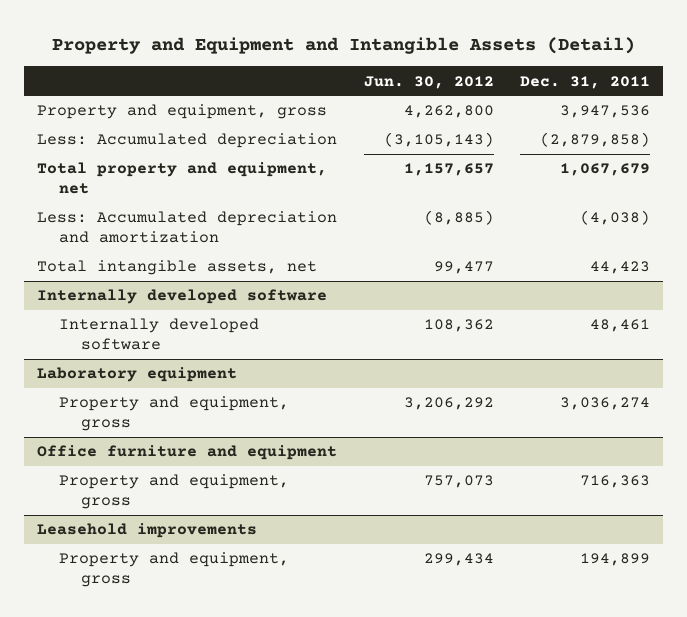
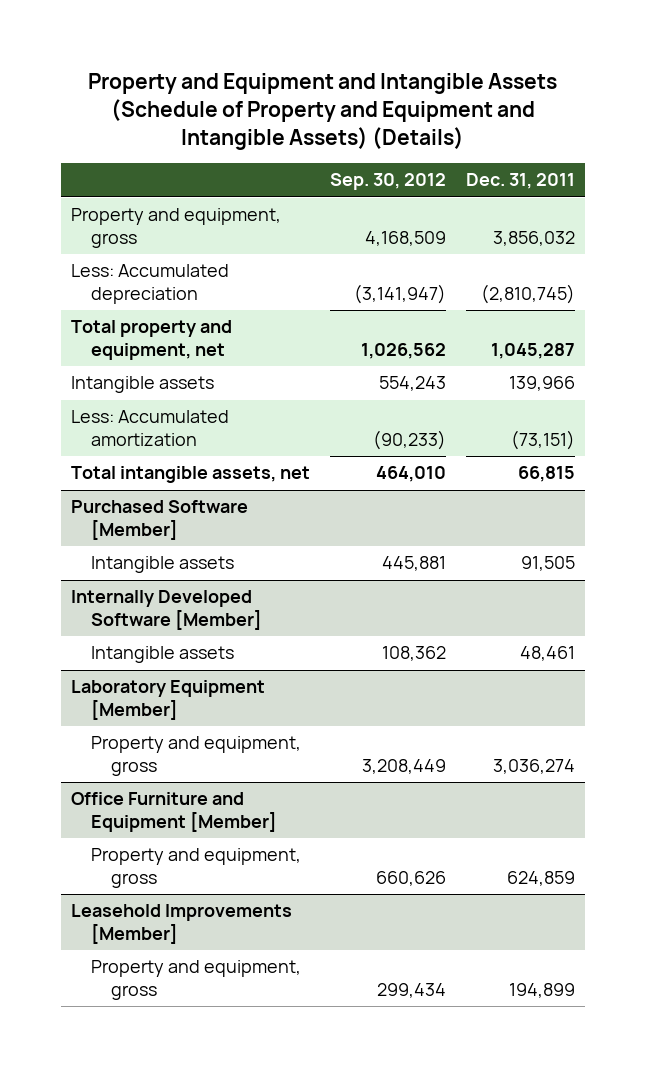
- Property and Equipment and Intangible Assets (Detail)
+ Property and Equipment and Intangible Assets (Schedule of Property and Equipment and Intangible Assets) (Details)
- | Jun. 30, 2012 | Dec. 31, 2011
+ | Sep. 30, 2012 | Dec. 31, 2011
- Property and equipment, gross | 4,262,800 | 3,947,536
- Less: Accumulated depreciation | (3,105,143) | (2,879,858)
- Total property and equipment, net | 1,157,657 | 1,067,679
- Less: Accumulated depreciation and amortization | (8,885) | (4,038)
- Total intangible assets, net | 99,477 | 44,423
- Internally developed software
- Internally developed software | 108,362 | 48,461
- Laboratory equipment
+ Property and equipment, gross | 4,168,509 | 3,856,032
+ Less: Accumulated depreciation | (3,141,947) | (2,810,745)
+ Total property and equipment, net | 1,026,562 | 1,045,287
+ Intangible assets | 554,243 | 139,966
+ Less: Accumulated amortization | (90,233) | (73,151)
+ Total intangible assets, net | 464,010 | 66,815
+ Purchased Software [Member]
+ Intangible assets | 445,881 | 91,505
+ Internally Developed Software [Member]
+ Intangible assets | 108,362 | 48,461
+ Laboratory Equipment [Member]
- Office furniture and equipment
- Property and equipment, gross | 757,073 | 716,363
- Leasehold improvements
+ Office Furniture and Equipment [Member]
+ Property and equipment, gross | 660,626 | 624,859
+ Leasehold Improvements [Member]

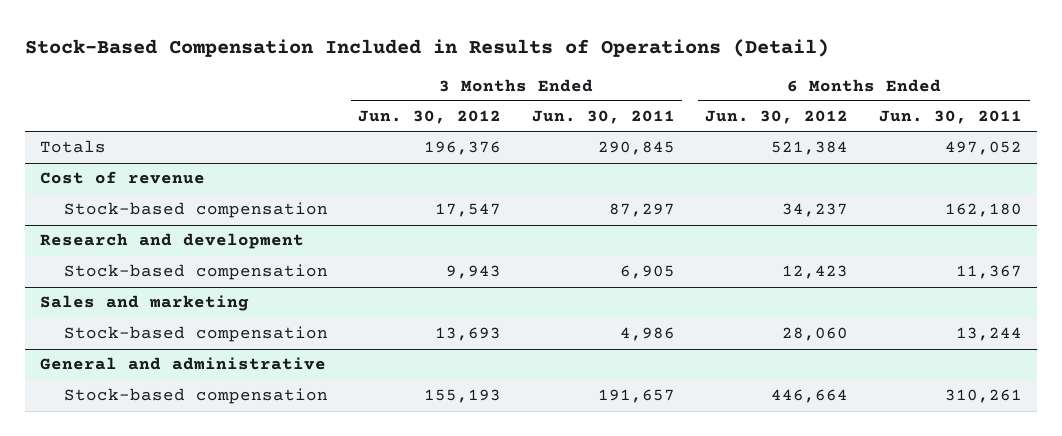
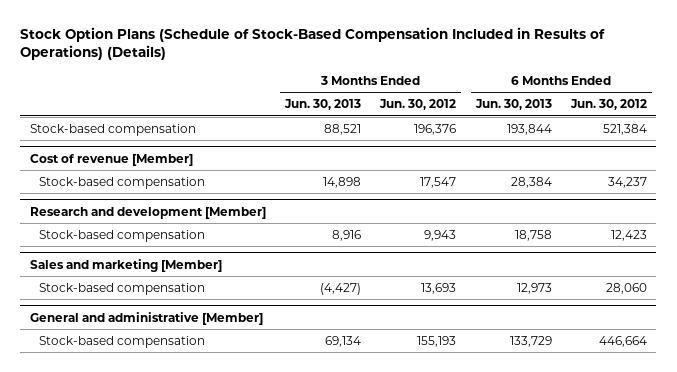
- Stock-Based Compensation Included in Results of Operations (Detail)
+ Stock Option Plans (Schedule of Stock-Based Compensation Included in Results of Operations) (Details)
- | 3 Months Ended Jun. 30, 2012 | 3 Months Ended Jun. 30, 2011 | 6 Months Ended Jun. 30, 2012 | 6 Months Ended Jun. 30, 2011
+ | 3 Months Ended Jun. 30, 2013 | 3 Months Ended Jun. 30, 2012 | 6 Months Ended Jun. 30, 2013 | 6 Months Ended Jun. 30, 2012
- Totals | 196,376 | 290,845 | 521,384 | 497,052
- Cost of revenue
+ Stock-based compensation | 88,521 | 196,376 | 193,844 | 521,384
+ Cost of revenue [Member]
- Research and development
+ Research and development [Member]
- Sales and marketing
+ Sales and marketing [Member]
- General and administrative
+ General and administrative [Member]

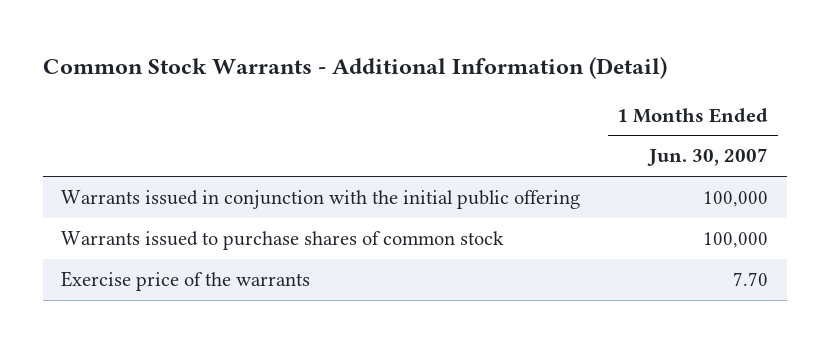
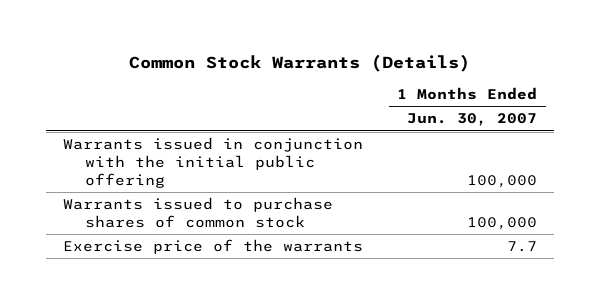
- Common Stock Warrants - Additional Information (Detail)
+ Common Stock Warrants (Details)
- Exercise price of the warrants | 7.70
+ Exercise price of the warrants | 7.7

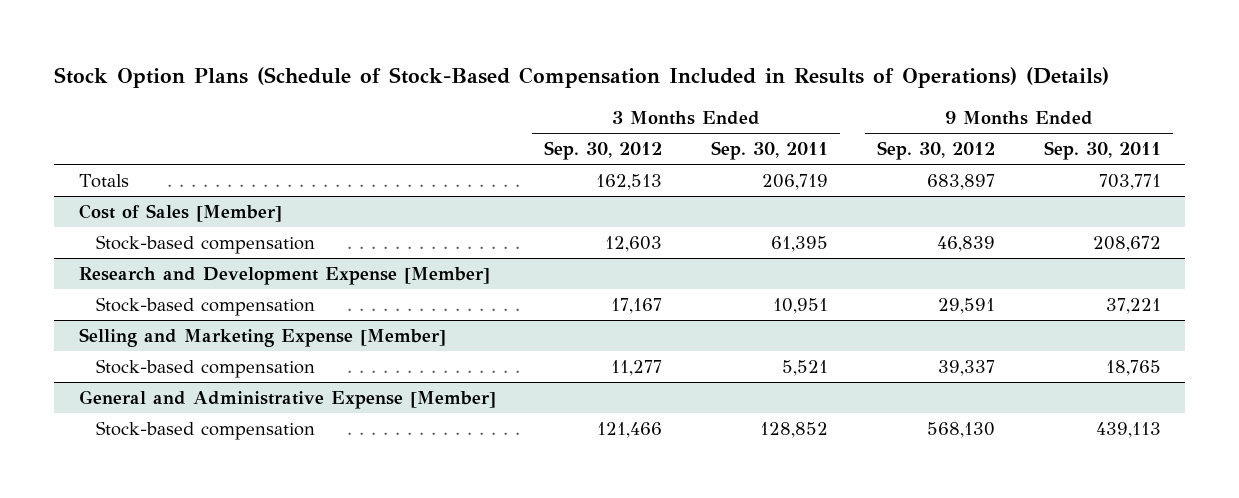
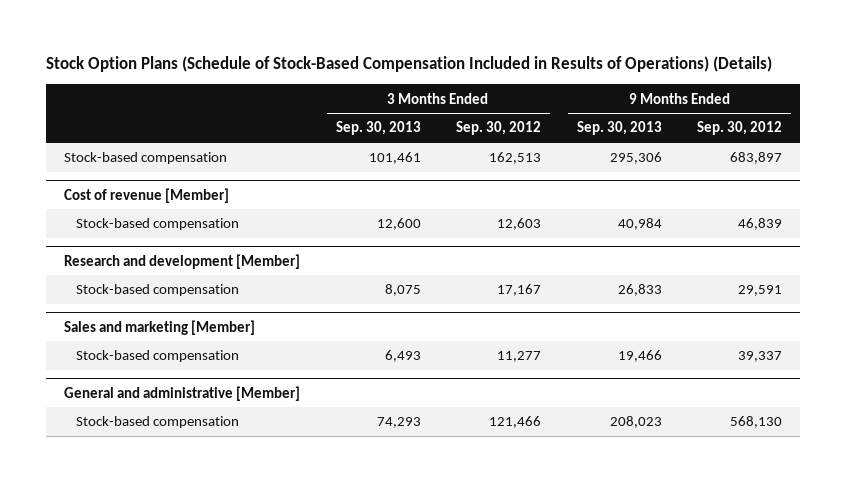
- | 3 Months Ended Sep. 30, 2012 | 3 Months Ended Sep. 30, 2011 | 9 Months Ended Sep. 30, 2012 | 9 Months Ended Sep. 30, 2011
+ | 3 Months Ended Sep. 30, 2013 | 3 Months Ended Sep. 30, 2012 | 9 Months Ended Sep. 30, 2013 | 9 Months Ended Sep. 30, 2012
- Totals | 162,513 | 206,719 | 683,897 | 703,771
- Cost of Sales [Member]
+ Stock-based compensation | 101,461 | 162,513 | 295,306 | 683,897
+ Cost of revenue [Member]
- Research and Development Expense [Member]
+ Research and development [Member]
- Selling and Marketing Expense [Member]
+ Sales and marketing [Member]
- General and Administrative Expense [Member]
+ General and administrative [Member]

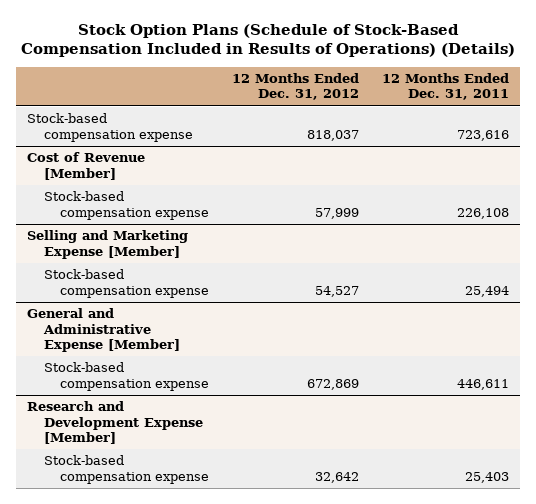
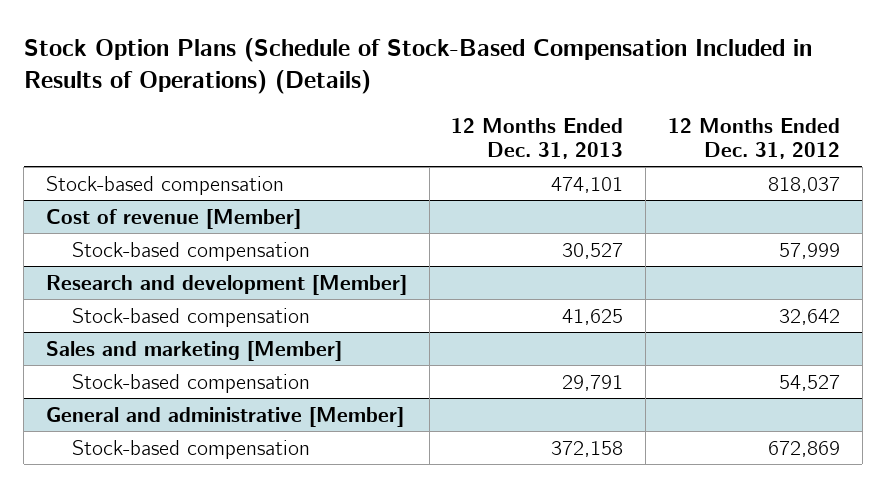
- | 12 Months Ended Dec. 31, 2012 | 12 Months Ended Dec. 31, 2011
+ | 12 Months Ended Dec. 31, 2013 | 12 Months Ended Dec. 31, 2012
- Stock-based compensation expense | 818,037 | 723,616
- Cost of Revenue [Member]
- Stock-based compensation expense | 57,999 | 226,108
- Selling and Marketing Expense [Member]
- Stock-based compensation expense | 54,527 | 25,494
- General and Administrative Expense [Member]
- Stock-based compensation expense | 672,869 | 446,611
- Research and Development Expense [Member]
- Stock-based compensation expense | 32,642 | 25,403
+ Stock-based compensation | 474,101 | 818,037
+ Cost of revenue [Member]
+ Stock-based compensation | 30,527 | 57,999
+ Research and development [Member]
+ Stock-based compensation | 41,625 | 32,642
+ Sales and marketing [Member]
+ Stock-based compensation | 29,791 | 54,527
+ General and administrative [Member]
+ Stock-based compensation | 372,158 | 672,869

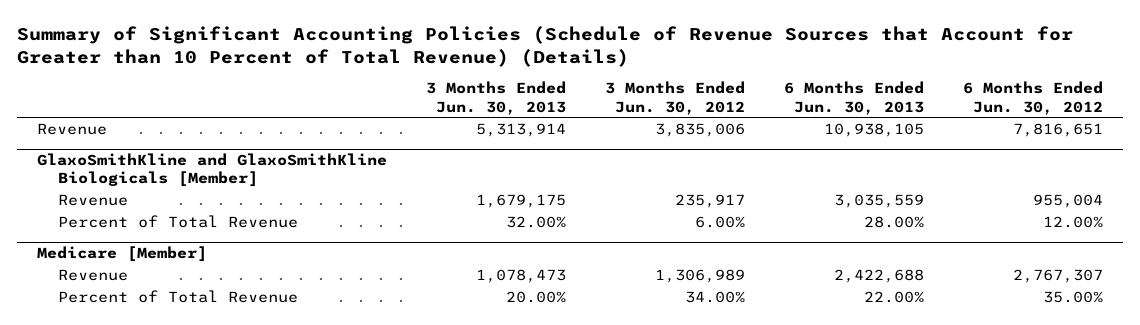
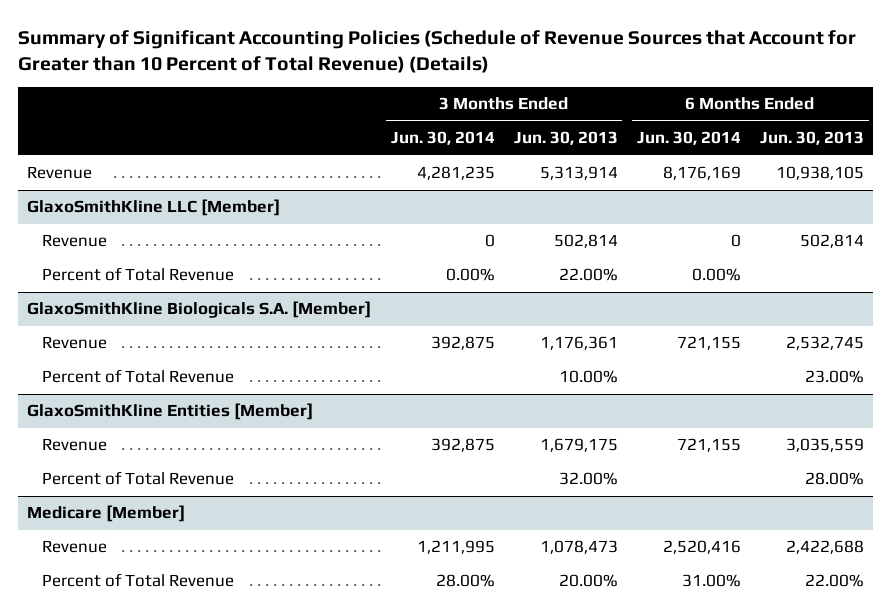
- | 3 Months Ended Jun. 30, 2013 | 3 Months Ended Jun. 30, 2012 | 6 Months Ended Jun. 30, 2013 | 6 Months Ended Jun. 30, 2012
+ | 3 Months Ended Jun. 30, 2014 | 3 Months Ended Jun. 30, 2013 | 6 Months Ended Jun. 30, 2014 | 6 Months Ended Jun. 30, 2013
- GlaxoSmithKline and GlaxoSmithKline Biologicals [Member]
+ GlaxoSmithKline LLC [Member]
+ Revenue | 0 | 502,814 | 0 | 502,814
+ Percent of Total Revenue | 0.00% | 22.00% | 0.00% |
+ GlaxoSmithKline Biologicals S.A. [Member]
+ Revenue | 392,875 | 1,176,361 | 721,155 | 2,532,745
+ Percent of Total Revenue | | 10.00% | | 23.00%
+ GlaxoSmithKline Entities [Member]

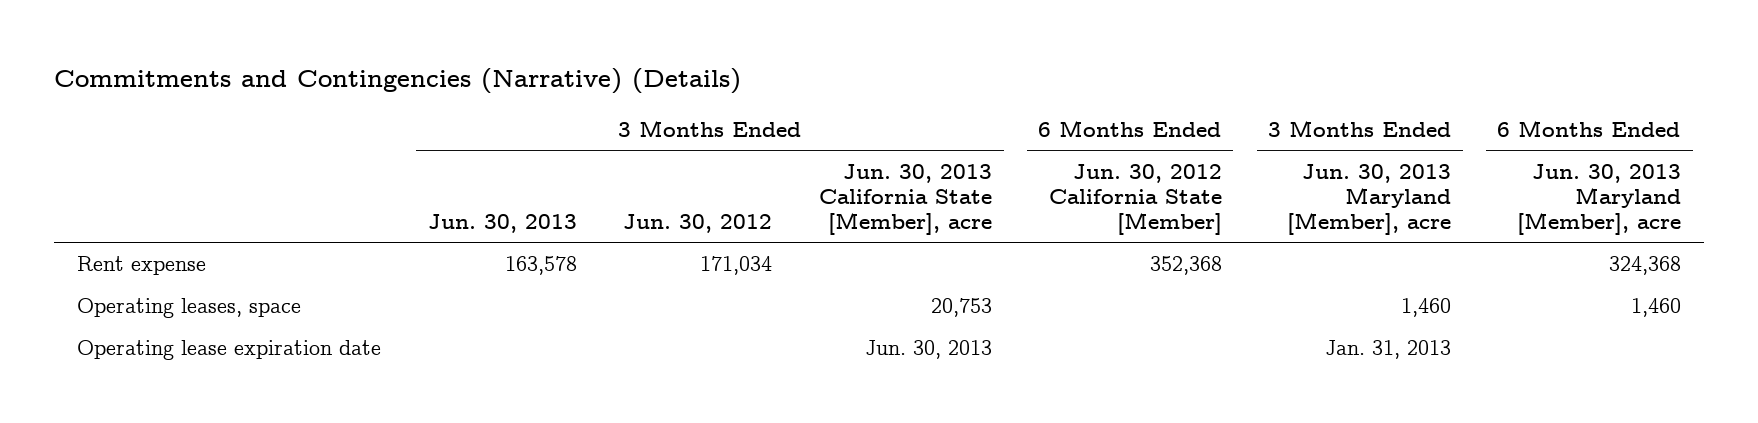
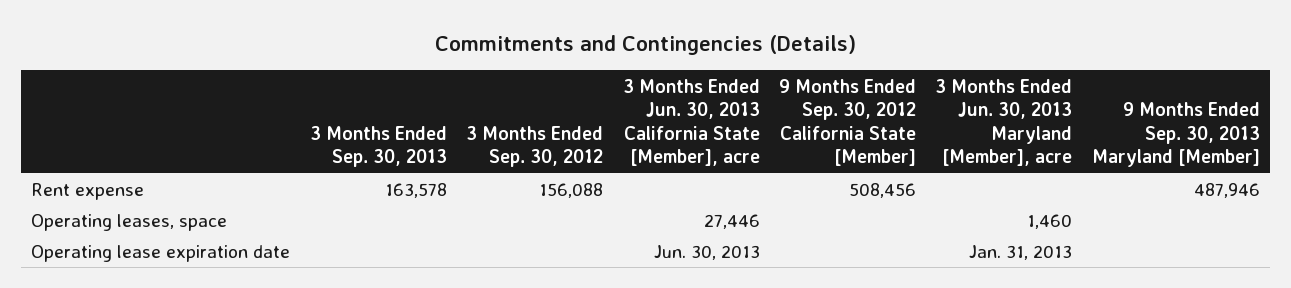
- Commitments and Contingencies (Narrative) (Details)
+ Commitments and Contingencies (Details)
- | 3 Months Ended Jun. 30, 2013 | 3 Months Ended Jun. 30, 2012 | 3 Months Ended Jun. 30, 2013 California State [Member], acre | 6 Months Ended Jun. 30, 2012 California State [Member] | 3 Months Ended Jun. 30, 2013 Maryland [Member], acre | 6 Months Ended Jun. 30, 2013 Maryland [Member], acre
+ | 3 Months Ended Sep. 30, 2013 | 3 Months Ended Sep. 30, 2012 | 3 Months Ended Jun. 30, 2013 California State [Member], acre | 9 Months Ended Sep. 30, 2012 California State [Member] | 3 Months Ended Jun. 30, 2013 Maryland [Member], acre | 9 Months Ended Sep. 30, 2013 Maryland [Member]
- Operating leases, space | | | 20,753 | | 1,460 | 1,460
+ Operating leases, space | | | 27,446 | | 1,460 |

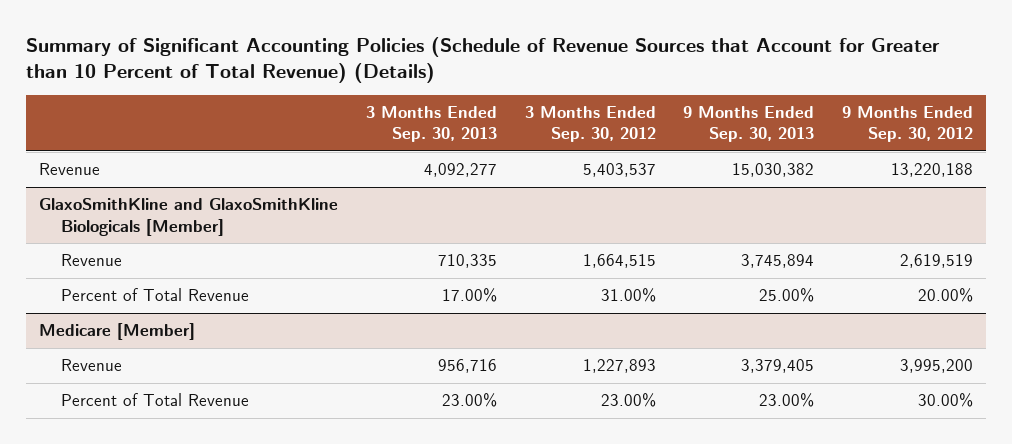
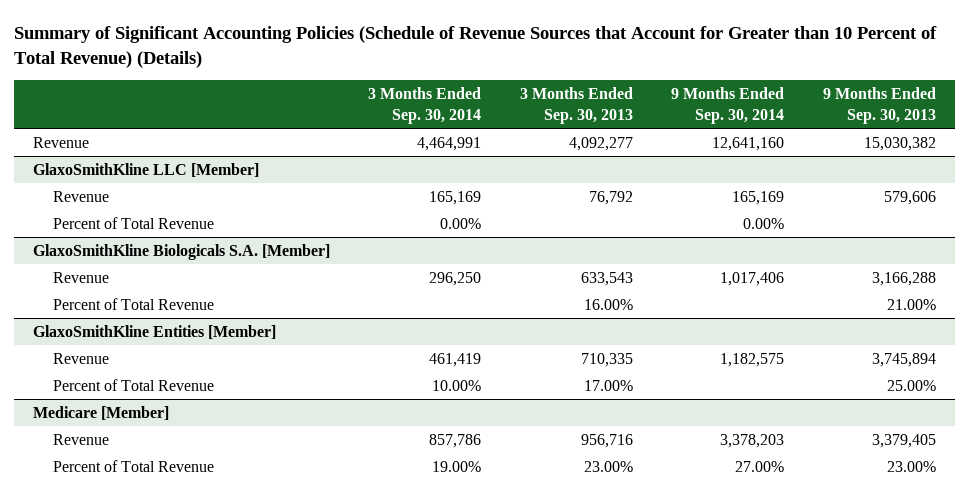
- | 3 Months Ended Sep. 30, 2013 | 3 Months Ended Sep. 30, 2012 | 9 Months Ended Sep. 30, 2013 | 9 Months Ended Sep. 30, 2012
+ | 3 Months Ended Sep. 30, 2014 | 3 Months Ended Sep. 30, 2013 | 9 Months Ended Sep. 30, 2014 | 9 Months Ended Sep. 30, 2013
- GlaxoSmithKline and GlaxoSmithKline Biologicals [Member]
+ GlaxoSmithKline LLC [Member]
+ Revenue | 165,169 | 76,792 | 165,169 | 579,606
+ Percent of Total Revenue | 0.00% | | 0.00% |
+ GlaxoSmithKline Biologicals S.A. [Member]
+ Revenue | 296,250 | 633,543 | 1,017,406 | 3,166,288
+ Percent of Total Revenue | | 16.00% | | 21.00%
+ GlaxoSmithKline Entities [Member]

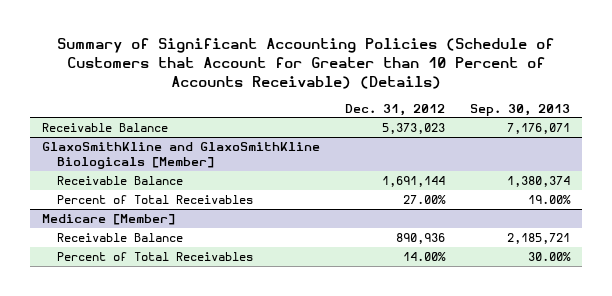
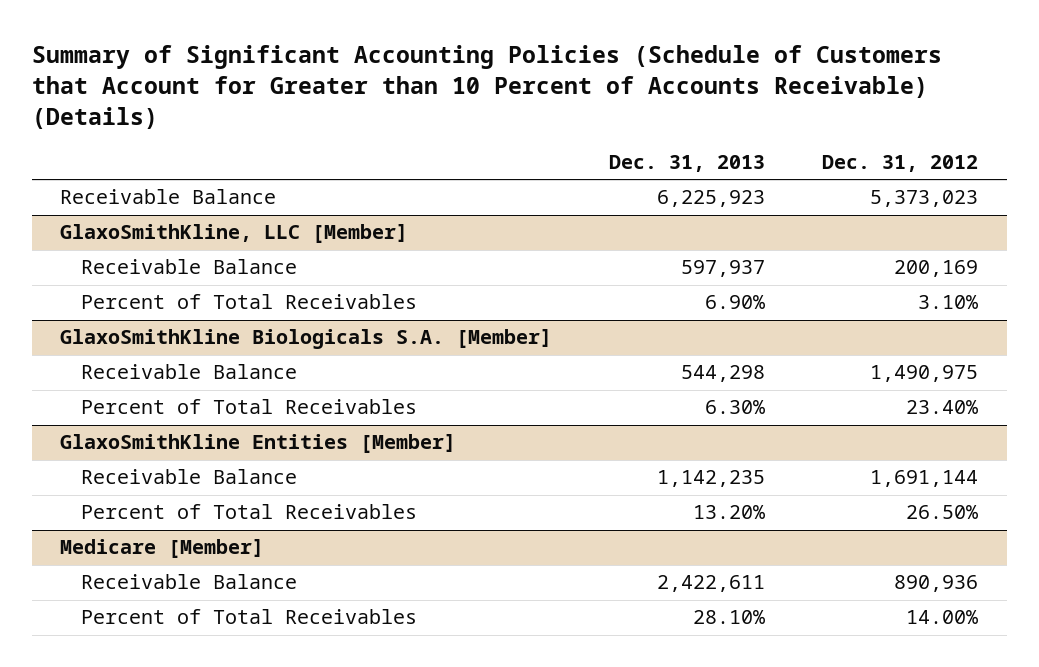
- | Dec. 31, 2012 | Sep. 30, 2013
+ | Dec. 31, 2013 | Dec. 31, 2012
- GlaxoSmithKline and GlaxoSmithKline Biologicals [Member]
+ GlaxoSmithKline, LLC [Member]
+ Receivable Balance | 597,937 | 200,169
+ Percent of Total Receivables | 6.90% | 3.10%
+ GlaxoSmithKline Biologicals S.A. [Member]
+ Receivable Balance | 544,298 | 1,490,975
+ Percent of Total Receivables | 6.30% | 23.40%
+ GlaxoSmithKline Entities [Member]
- Percent of Total Receivables | 27.00% | 19.00%
+ Percent of Total Receivables | 13.20% | 26.50%

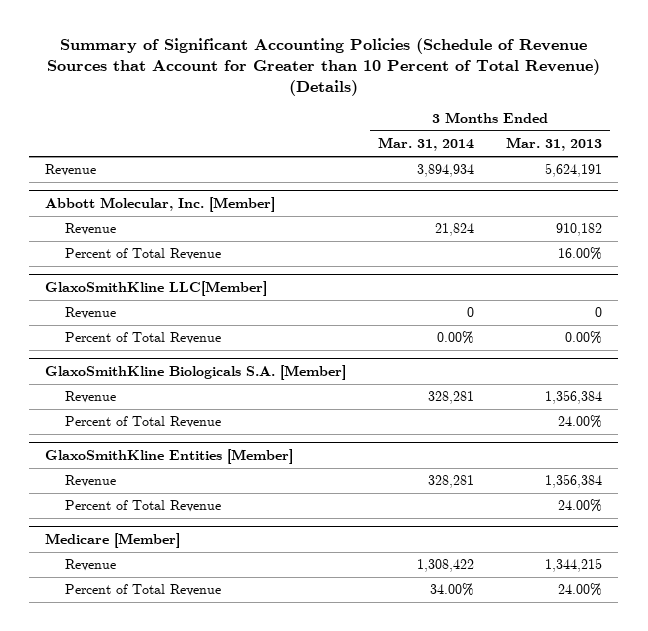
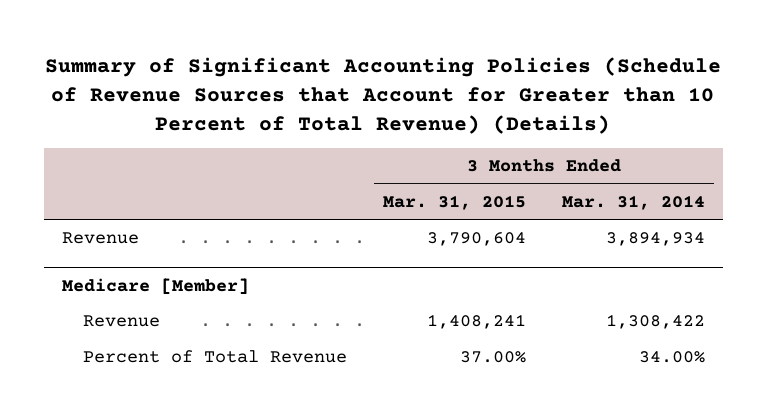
- | 3 Months Ended Mar. 31, 2014 | 3 Months Ended Mar. 31, 2013
+ | 3 Months Ended Mar. 31, 2015 | 3 Months Ended Mar. 31, 2014
- Abbott Molecular, Inc. [Member]
- Revenue | 21,824 | 910,182
- Percent of Total Revenue | | 16.00%
- GlaxoSmithKline LLC[Member]
- Revenue | 0 | 0
- Percent of Total Revenue | 0.00% | 0.00%
- GlaxoSmithKline Biologicals S.A. [Member]
- Revenue | 328,281 | 1,356,384
- Percent of Total Revenue | | 24.00%
- GlaxoSmithKline Entities [Member]
- Revenue | 328,281 | 1,356,384
- Percent of Total Revenue | | 24.00%

